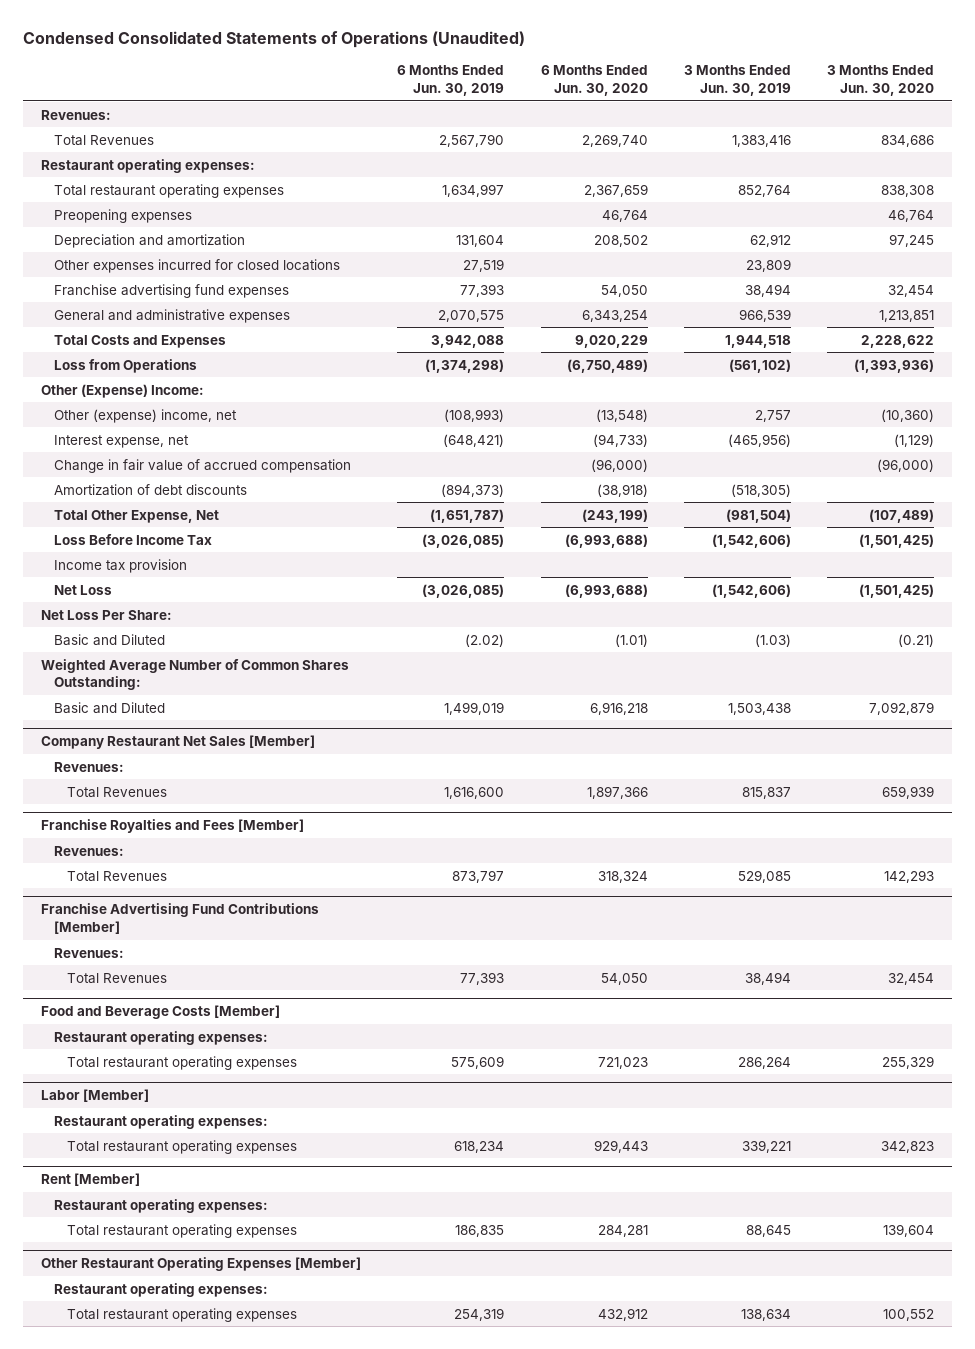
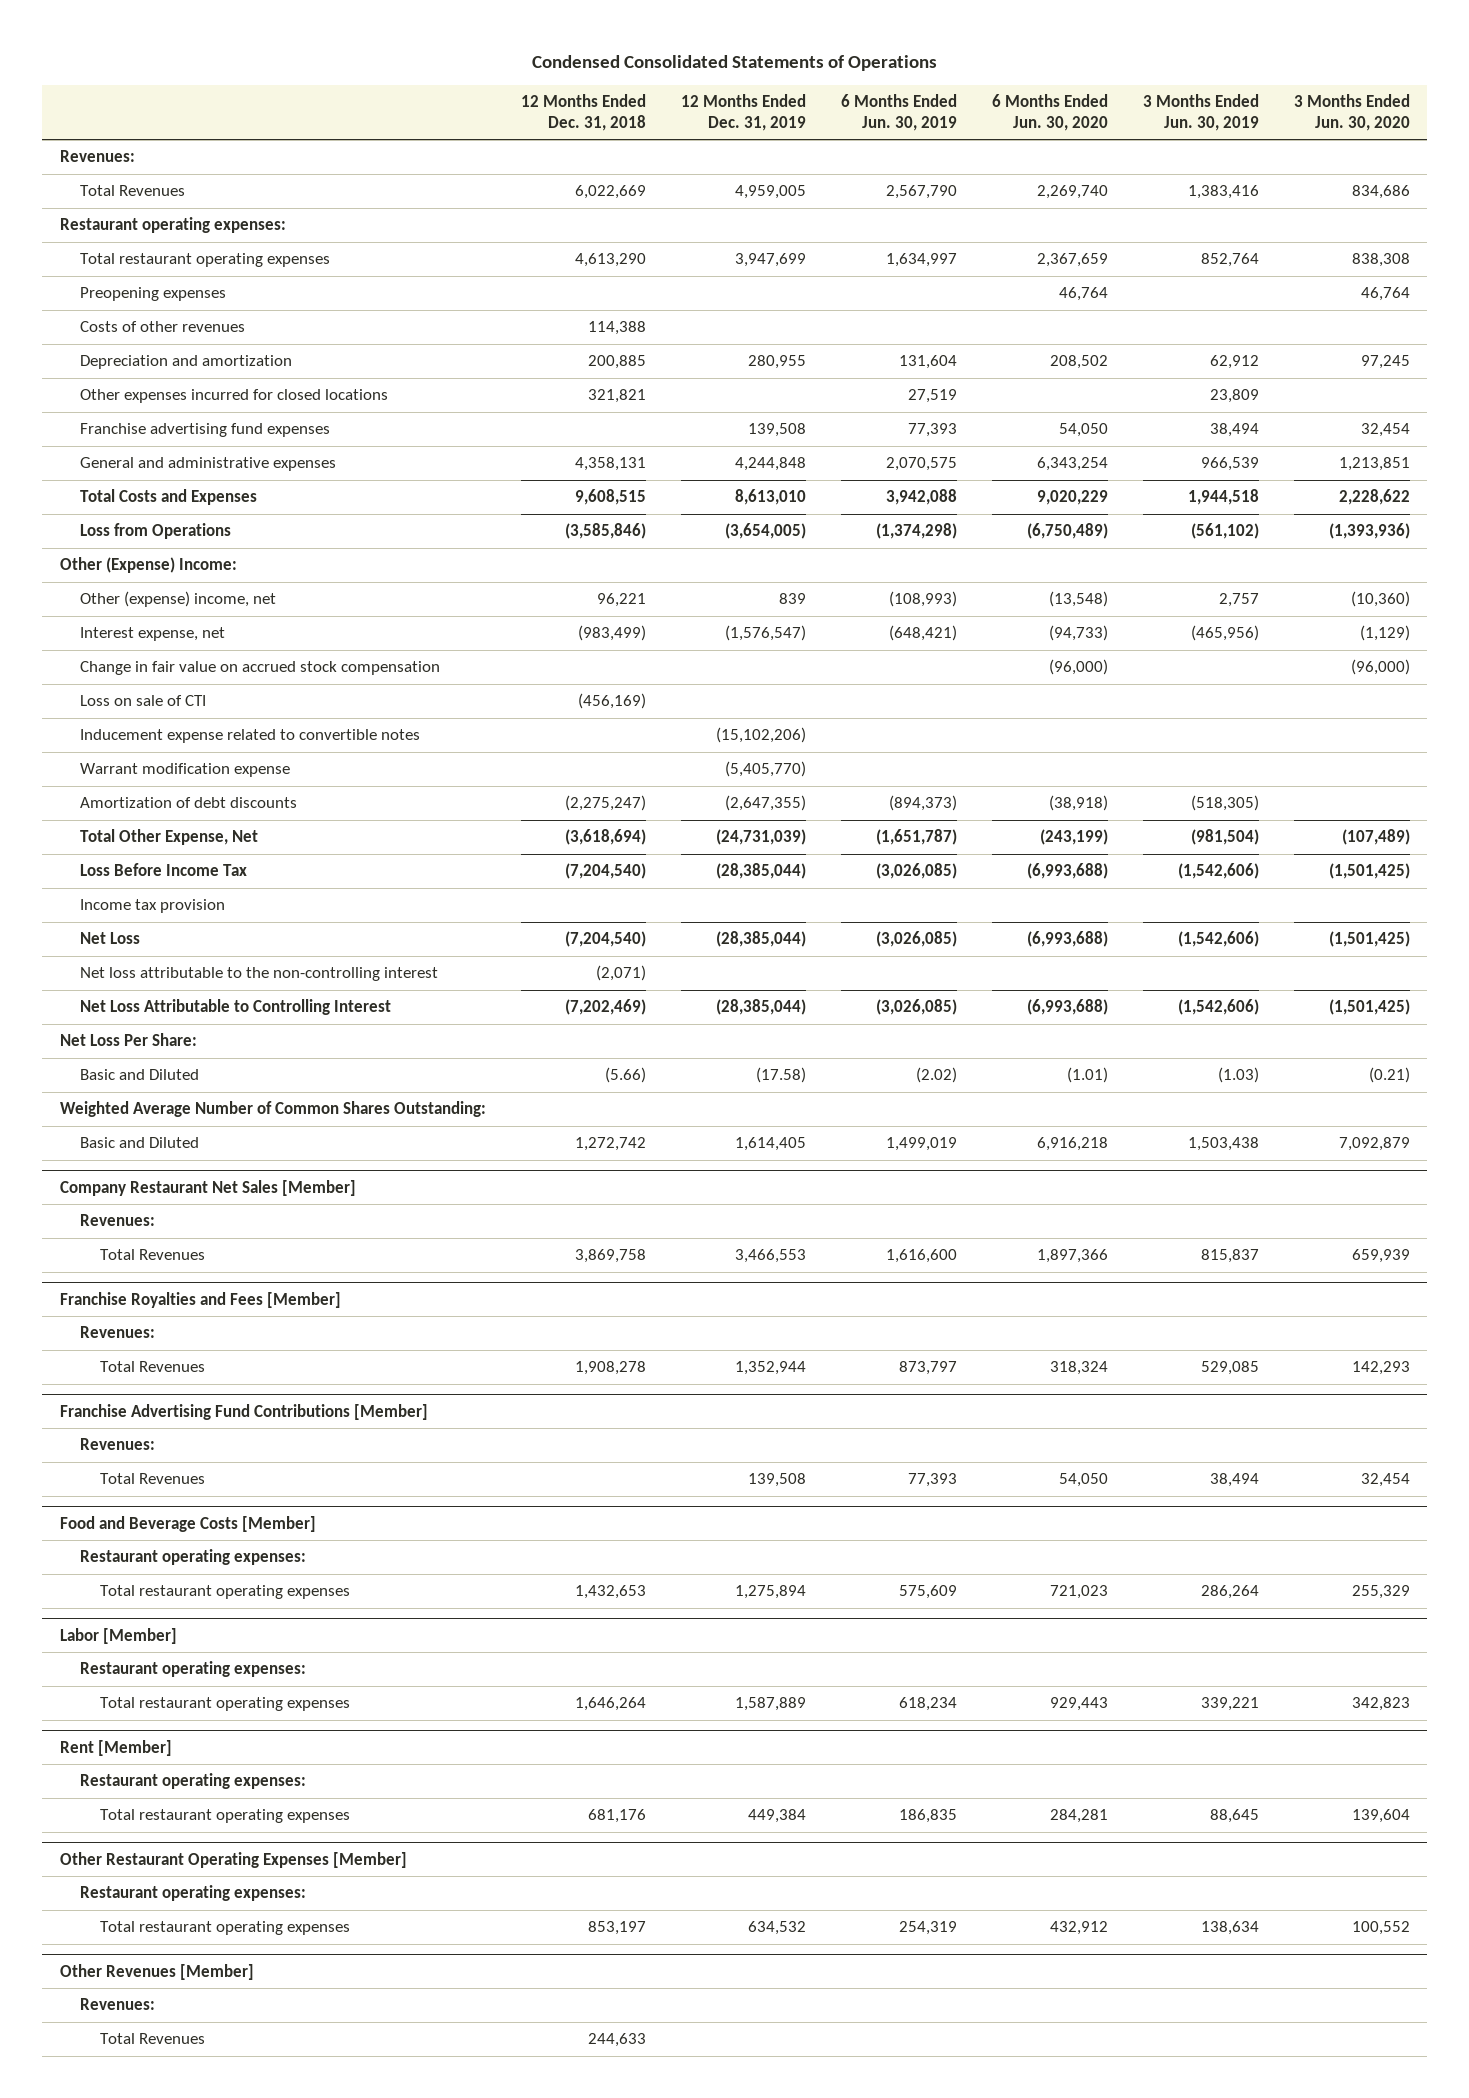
- Condensed Consolidated Statements of Operations (Unaudited)
+ Condensed Consolidated Statements of Operations
- | 6 Months Ended Jun. 30, 2019 | 6 Months Ended Jun. 30, 2020 | 3 Months Ended Jun. 30, 2019 | 3 Months Ended Jun. 30, 2020
+ | 12 Months Ended Dec. 31, 2018 | 12 Months Ended Dec. 31, 2019 | 6 Months Ended Jun. 30, 2019 | 6 Months Ended Jun. 30, 2020 | 3 Months Ended Jun. 30, 2019 | 3 Months Ended Jun. 30, 2020
+ Costs of other revenues | 114,388 | | | | |
- Change in fair value of accrued compensation | | (96,000) | | (96,000)
+ Change in fair value on accrued stock compensation | | | | (96,000) | | (96,000)
+ Loss on sale of CTI | (456,169) | | | | |
+ Inducement expense related to convertible notes | | (15,102,206) | | | |
+ Warrant modification expense | | (5,405,770) | | | |
+ Net loss attributable to the non-controlling interest | (2,071) | | | | |
+ Net Loss Attributable to Controlling Interest | (7,202,469) | (28,385,044) | (3,026,085) | (6,993,688) | (1,542,606) | (1,501,425)
+ Other Revenues [Member]
+ Revenues:
+ Total Revenues | 244,633 | | | | |

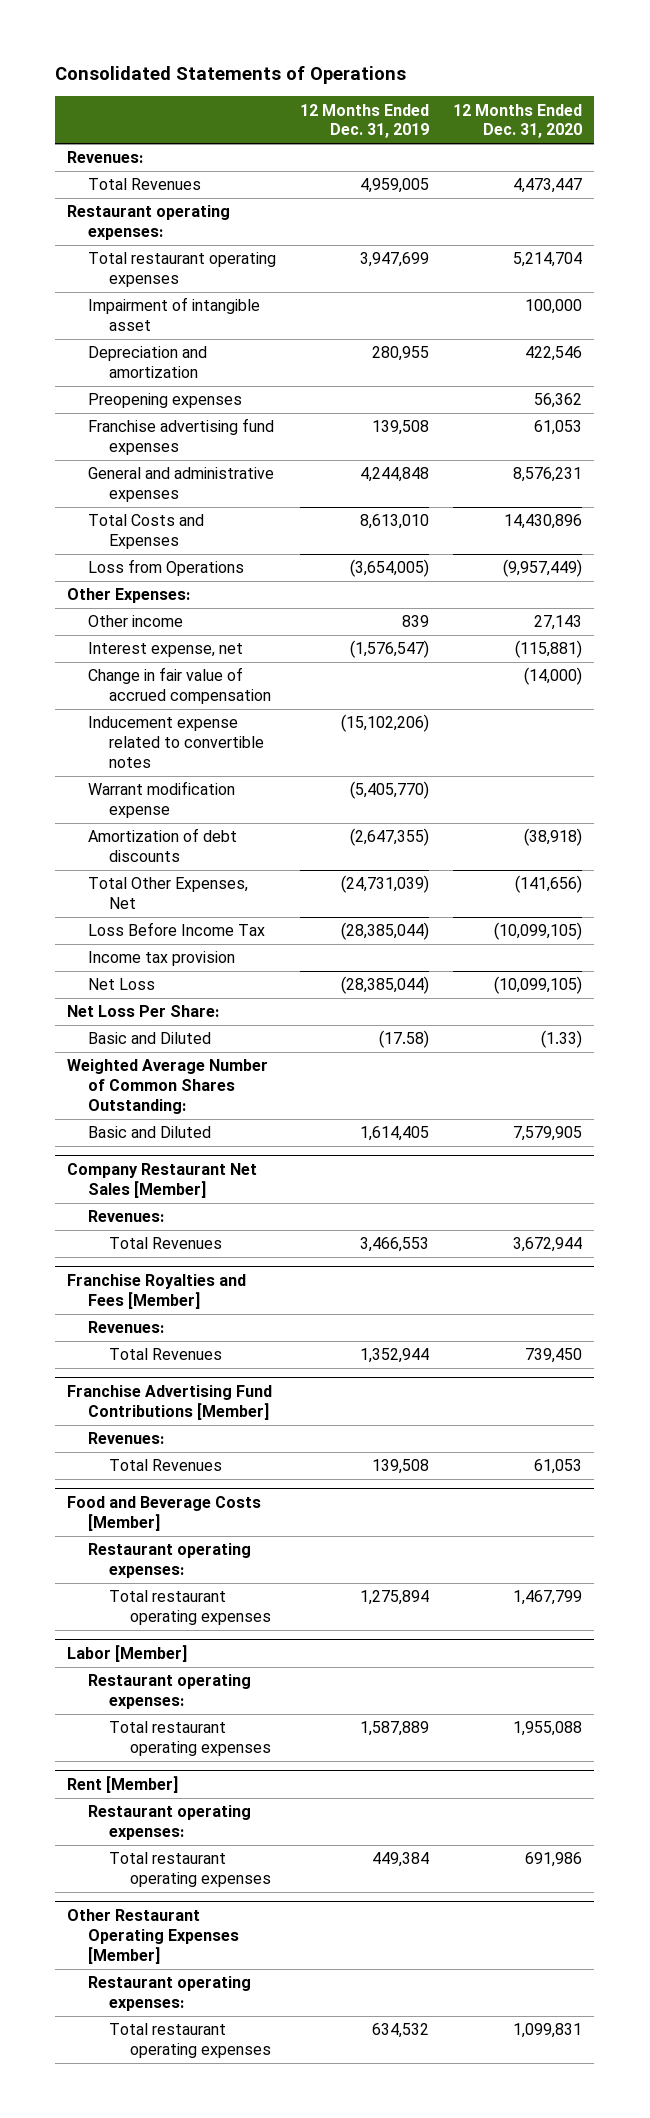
- Condensed Consolidated Statements of Operations
+ Consolidated Statements of Operations
- | 12 Months Ended Dec. 31, 2018 | 12 Months Ended Dec. 31, 2019 | 6 Months Ended Jun. 30, 2019 | 6 Months Ended Jun. 30, 2020 | 3 Months Ended Jun. 30, 2019 | 3 Months Ended Jun. 30, 2020
+ | 12 Months Ended Dec. 31, 2019 | 12 Months Ended Dec. 31, 2020
- Costs of other revenues | 114,388 | | | | |
+ Impairment of intangible asset | | 100,000
- Other expenses incurred for closed locations | 321,821 | | 27,519 | | 23,809 |
moved down: Preopening expenses | | 56,362
- Other (Expense) Income:
- Other (expense) income, net | 96,221 | 839 | (108,993) | (13,548) | 2,757 | (10,360)
+ Other Expenses:
+ Other income | 839 | 27,143
- Change in fair value on accrued stock compensation | | | | (96,000) | | (96,000)
- Loss on sale of CTI | (456,169) | | | | |
+ Change in fair value of accrued compensation | | (14,000)
- Total Other Expense, Net | (3,618,694) | (24,731,039) | (1,651,787) | (243,199) | (981,504) | (107,489)
+ Total Other Expenses, Net | (24,731,039) | (141,656)
- Net loss attributable to the non-controlling interest | (2,071) | | | | |
- Net Loss Attributable to Controlling Interest | (7,202,469) | (28,385,044) | (3,026,085) | (6,993,688) | (1,542,606) | (1,501,425)
- Other Revenues [Member]
- Revenues:
- Total Revenues | 244,633 | | | | |

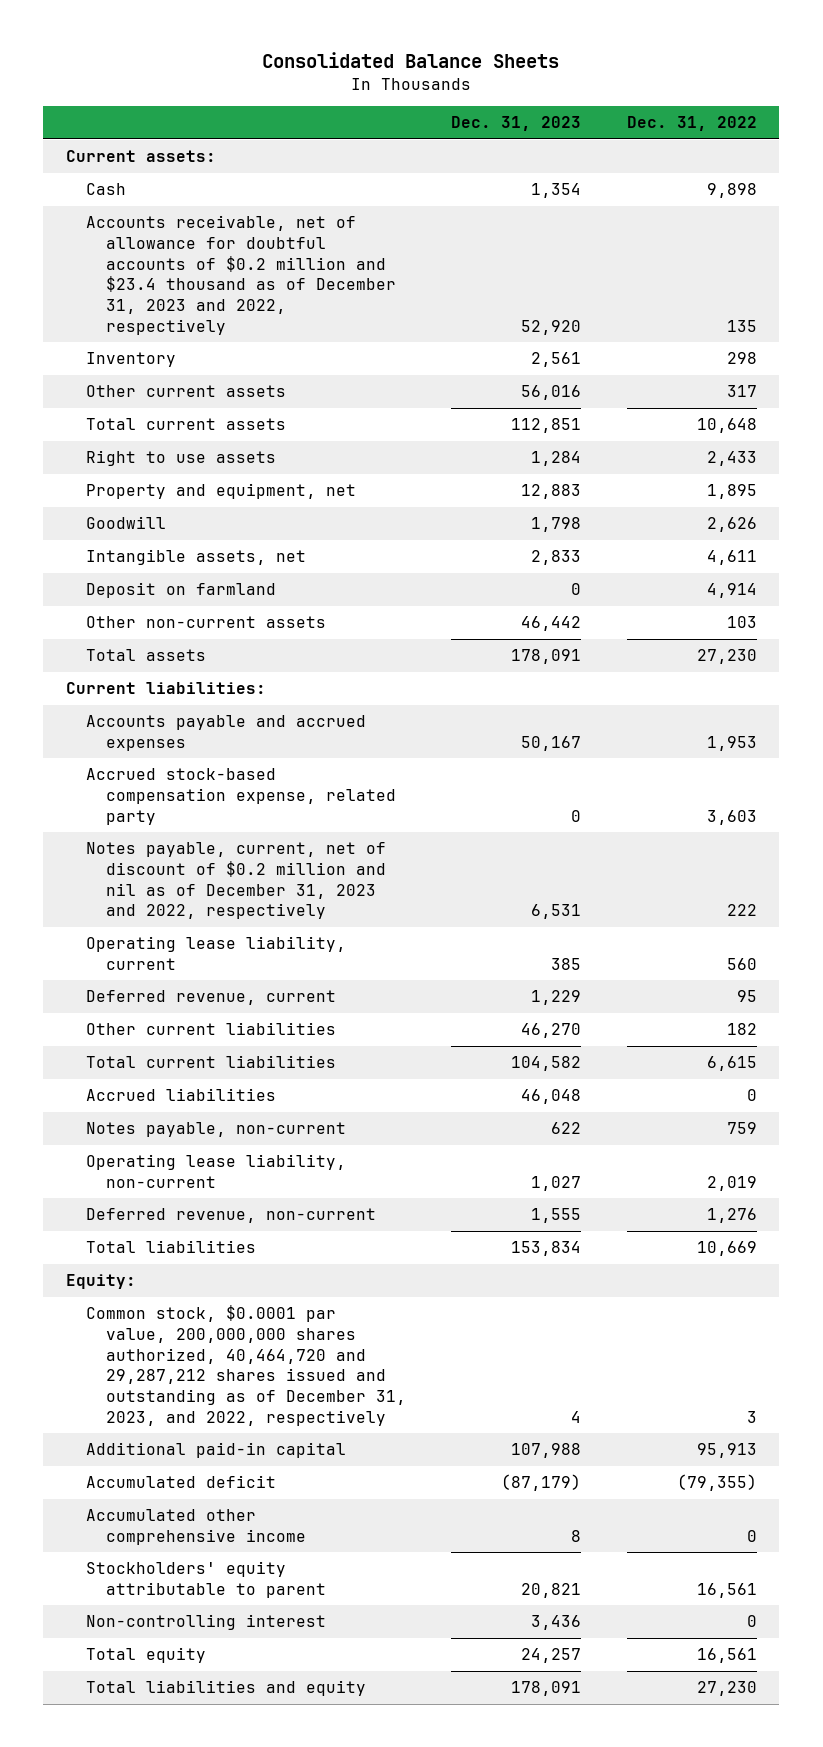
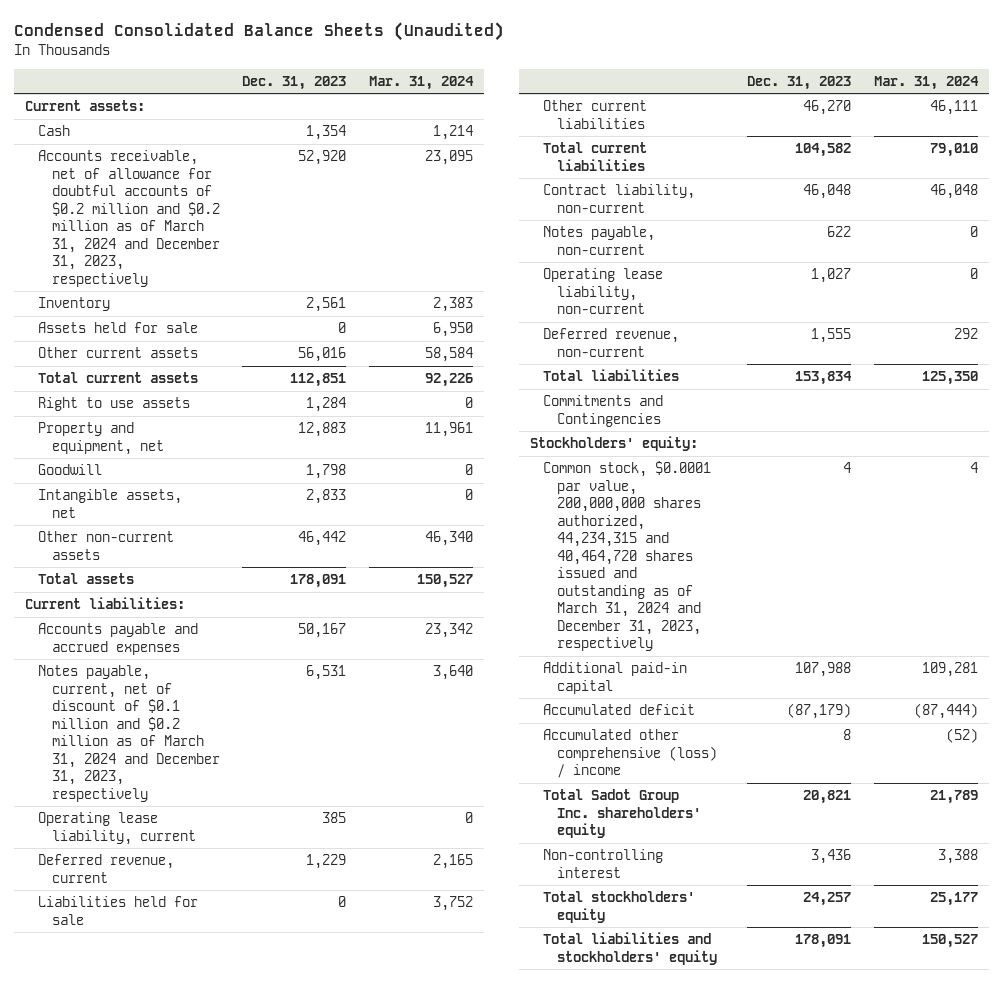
- Consolidated Balance Sheets
+ Condensed Consolidated Balance Sheets (Unaudited)
- | Dec. 31, 2023 | Dec. 31, 2022
+ | Dec. 31, 2023 | Mar. 31, 2024
- Accounts receivable, net of allowance for doubtful accounts of $0.2 million and $23.4 thousand as of December 31, 2023 and 2022, respectively | 52,920 | 135
+ Accounts receivable, net of allowance for doubtful accounts of $0.2 million and $0.2 million as of March 31, 2024 and December 31, 2023, respectively | 52,920 | 23,095
+ Assets held for sale | 0 | 6,950
- Deposit on farmland | 0 | 4,914
- Accrued stock-based compensation expense, related party | 0 | 3,603
- Notes payable, current, net of discount of $0.2 million and nil as of December 31, 2023 and 2022, respectively | 6,531 | 222
+ Notes payable, current, net of discount of $0.1 million and $0.2 million as of March 31, 2024 and December 31, 2023, respectively | 6,531 | 3,640
+ Liabilities held for sale | 0 | 3,752
- Accrued liabilities | 46,048 | 0
+ Contract liability, non-current | 46,048 | 46,048
- Equity:
- Common stock, $0.0001 par value, 200,000,000 shares authorized, 40,464,720 and 29,287,212 shares issued and outstanding as of December 31, 2023, and 2022, respectively | 4 | 3
+ Commitments and Contingencies
+ Stockholders' equity:
+ Common stock, $0.0001 par value, 200,000,000 shares authorized, 44,234,315 and 40,464,720 shares issued and outstanding as of March 31, 2024 and December 31, 2023, respectively | 4 | 4
- Accumulated other comprehensive income | 8 | 0
- Stockholders' equity attributable to parent | 20,821 | 16,561
+ Accumulated other comprehensive (loss) / income | 8 | (52)
+ Total Sadot Group Inc. shareholders' equity | 20,821 | 21,789
- Total equity | 24,257 | 16,561
- Total liabilities and equity | 178,091 | 27,230
+ Total stockholders' equity | 24,257 | 25,177
+ Total liabilities and stockholders' equity | 178,091 | 150,527

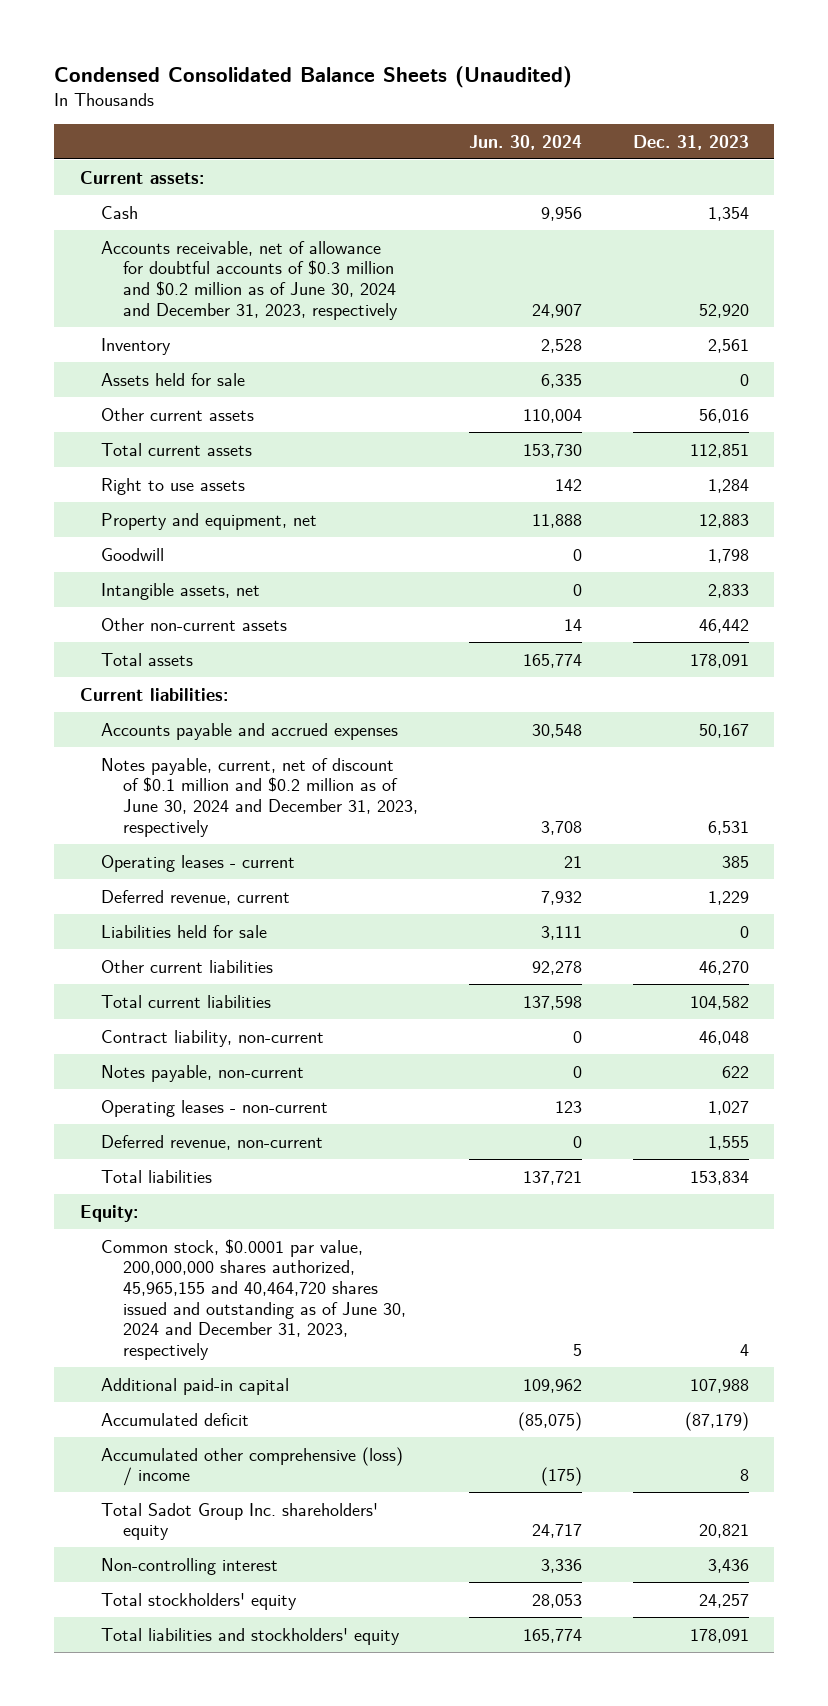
- | Dec. 31, 2023 | Mar. 31, 2024
+ | Jun. 30, 2024 | Dec. 31, 2023
- Accounts receivable, net of allowance for doubtful accounts of $0.2 million and $0.2 million as of March 31, 2024 and December 31, 2023, respectively | 52,920 | 23,095
+ Accounts receivable, net of allowance for doubtful accounts of $0.3 million and $0.2 million as of June 30, 2024 and December 31, 2023, respectively | 24,907 | 52,920
- Notes payable, current, net of discount of $0.1 million and $0.2 million as of March 31, 2024 and December 31, 2023, respectively | 6,531 | 3,640
- Operating lease liability, current | 385 | 0
+ Notes payable, current, net of discount of $0.1 million and $0.2 million as of June 30, 2024 and December 31, 2023, respectively | 3,708 | 6,531
+ Operating leases - current | 21 | 385
- Operating lease liability, non-current | 1,027 | 0
+ Operating leases - non-current | 123 | 1,027
- Commitments and Contingencies
- Stockholders' equity:
- Common stock, $0.0001 par value, 200,000,000 shares authorized, 44,234,315 and 40,464,720 shares issued and outstanding as of March 31, 2024 and December 31, 2023, respectively | 4 | 4
+ Equity:
+ Common stock, $0.0001 par value, 200,000,000 shares authorized, 45,965,155 and 40,464,720 shares issued and outstanding as of June 30, 2024 and December 31, 2023, respectively | 5 | 4

